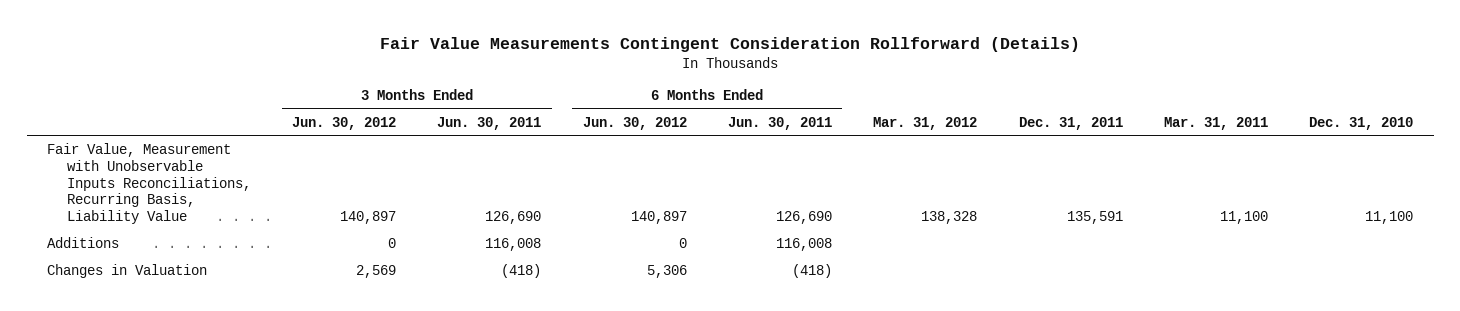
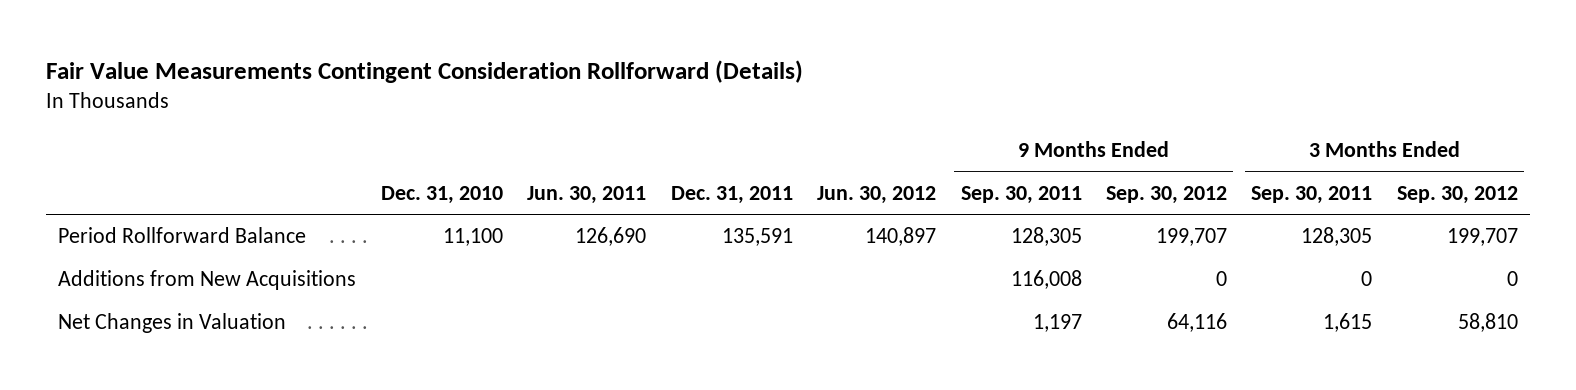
- | 3 Months Ended Jun. 30, 2012 | 3 Months Ended Jun. 30, 2011 | 6 Months Ended Jun. 30, 2012 | 6 Months Ended Jun. 30, 2011 | Mar. 31, 2012 | Dec. 31, 2011 | Mar. 31, 2011 | Dec. 31, 2010
+ | Dec. 31, 2010 | Jun. 30, 2011 | Dec. 31, 2011 | Jun. 30, 2012 | 9 Months Ended Sep. 30, 2011 | 9 Months Ended Sep. 30, 2012 | 3 Months Ended Sep. 30, 2011 | 3 Months Ended Sep. 30, 2012
- Fair Value, Measurement with Unobservable Inputs Reconciliations, Recurring Basis, Liability Value | 140,897 | 126,690 | 140,897 | 126,690 | 138,328 | 135,591 | 11,100 | 11,100
- Additions | 0 | 116,008 | 0 | 116,008 | | | |
- Changes in Valuation | 2,569 | (418) | 5,306 | (418) | | | |
+ Period Rollforward Balance | 11,100 | 126,690 | 135,591 | 140,897 | 128,305 | 199,707 | 128,305 | 199,707
+ Additions from New Acquisitions | | | | | 116,008 | 0 | 0 | 0
+ Net Changes in Valuation | | | | | 1,197 | 64,116 | 1,615 | 58,810

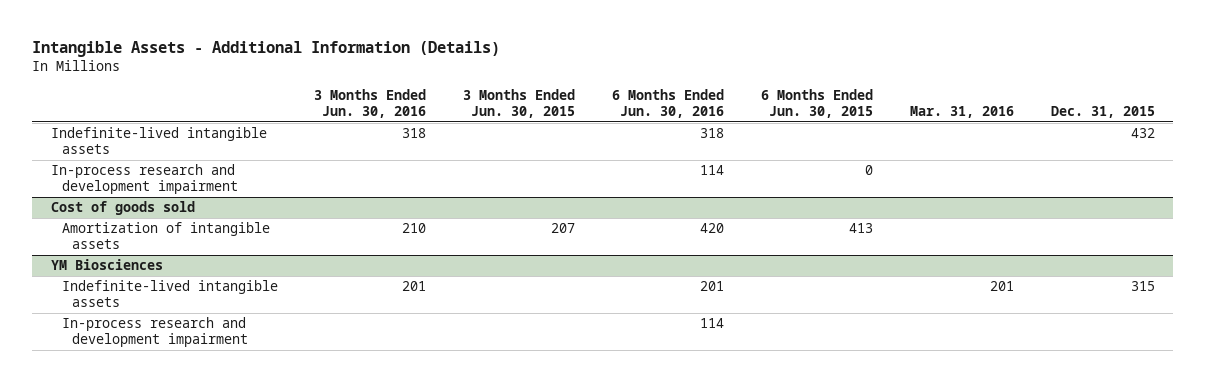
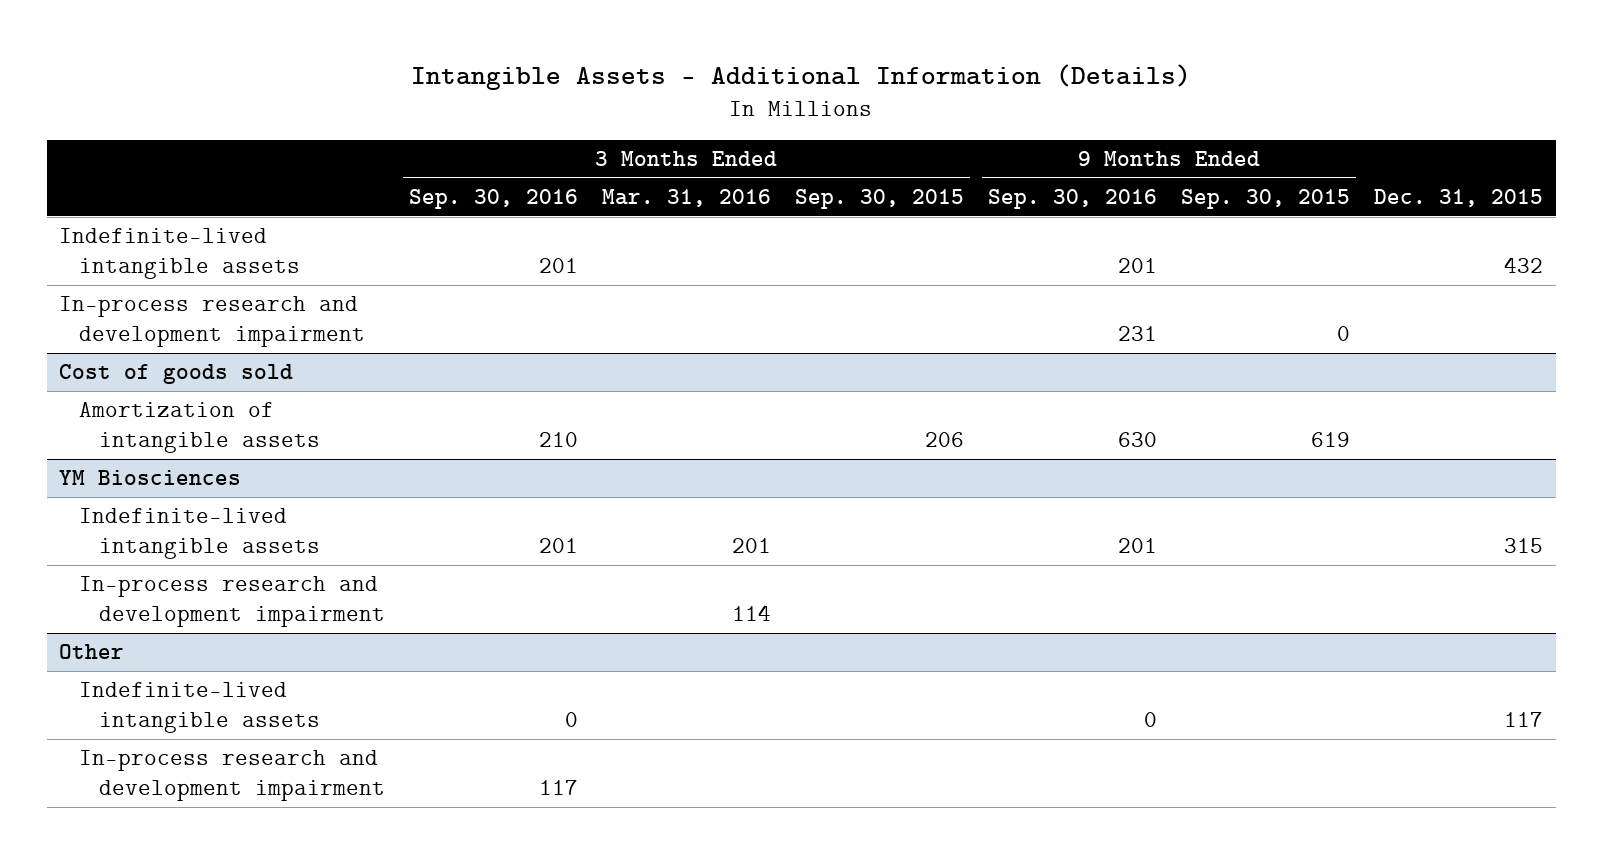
- | 3 Months Ended Jun. 30, 2016 | 3 Months Ended Jun. 30, 2015 | 6 Months Ended Jun. 30, 2016 | 6 Months Ended Jun. 30, 2015 | Mar. 31, 2016 | Dec. 31, 2015
+ | 3 Months Ended Sep. 30, 2016 | 3 Months Ended Mar. 31, 2016 | 3 Months Ended Sep. 30, 2015 | 9 Months Ended Sep. 30, 2016 | 9 Months Ended Sep. 30, 2015 | Dec. 31, 2015
+ Other
+ Indefinite-lived intangible assets | 0 | | | 0 | | 117
+ In-process research and development impairment | 117 | | | | |

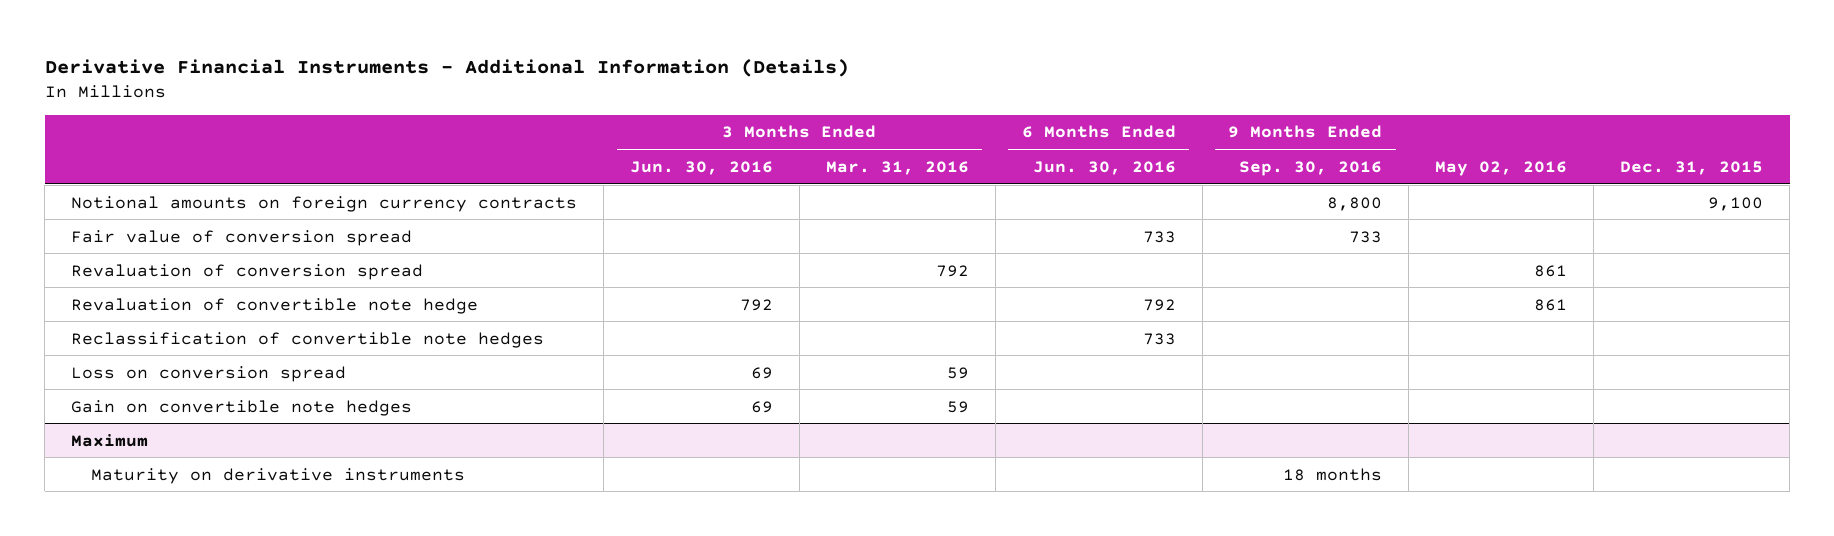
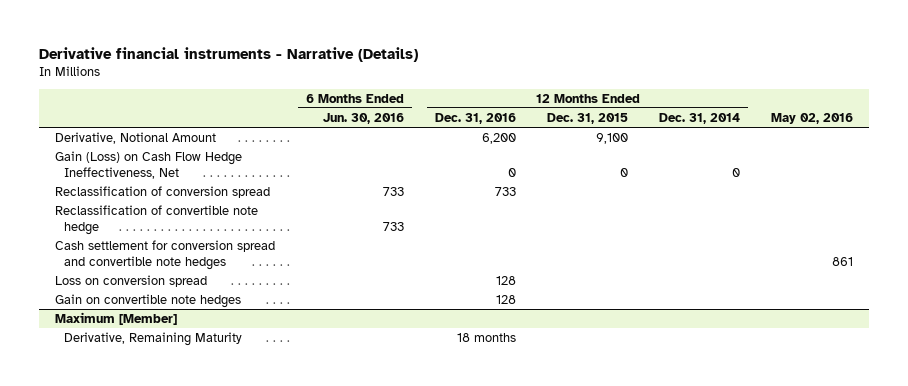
- Derivative Financial Instruments - Additional Information (Details)
+ Derivative financial instruments - Narrative (Details)
- | 3 Months Ended Jun. 30, 2016 | 3 Months Ended Mar. 31, 2016 | 6 Months Ended Jun. 30, 2016 | 9 Months Ended Sep. 30, 2016 | May 02, 2016 | Dec. 31, 2015
+ | 6 Months Ended Jun. 30, 2016 | 12 Months Ended Dec. 31, 2016 | 12 Months Ended Dec. 31, 2015 | 12 Months Ended Dec. 31, 2014 | May 02, 2016
- Notional amounts on foreign currency contracts | | | | 8,800 | | 9,100
- Fair value of conversion spread | | | 733 | 733 | |
- Revaluation of conversion spread | | 792 | | | 861 |
- Revaluation of convertible note hedge | 792 | | 792 | | 861 |
- Reclassification of convertible note hedges | | | 733 | | |
+ Derivative, Notional Amount | | 6,200 | 9,100 | |
+ Gain (Loss) on Cash Flow Hedge Ineffectiveness, Net | | 0 | 0 | 0 |
+ Reclassification of conversion spread | 733 | 733 | | |
+ Reclassification of convertible note hedge | 733 | | | |
+ Cash settlement for conversion spread and convertible note hedges | | | | | 861
- Maximum
- Maturity on derivative instruments | | | | 18 months | |
+ Maximum [Member]
+ Derivative, Remaining Maturity | | 18 months | | |

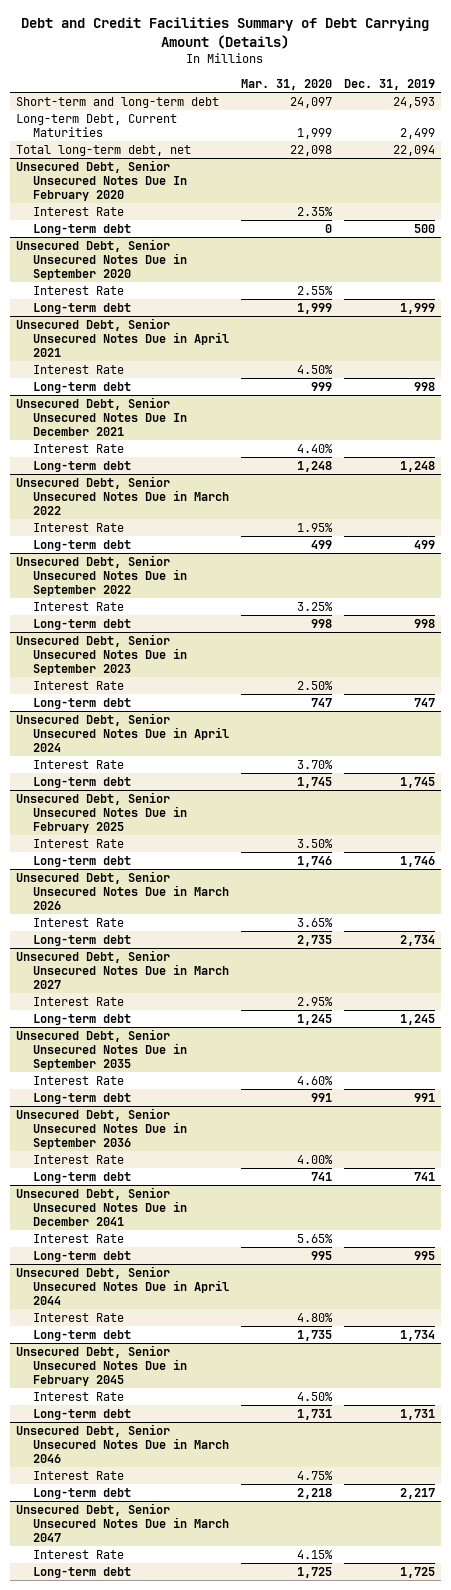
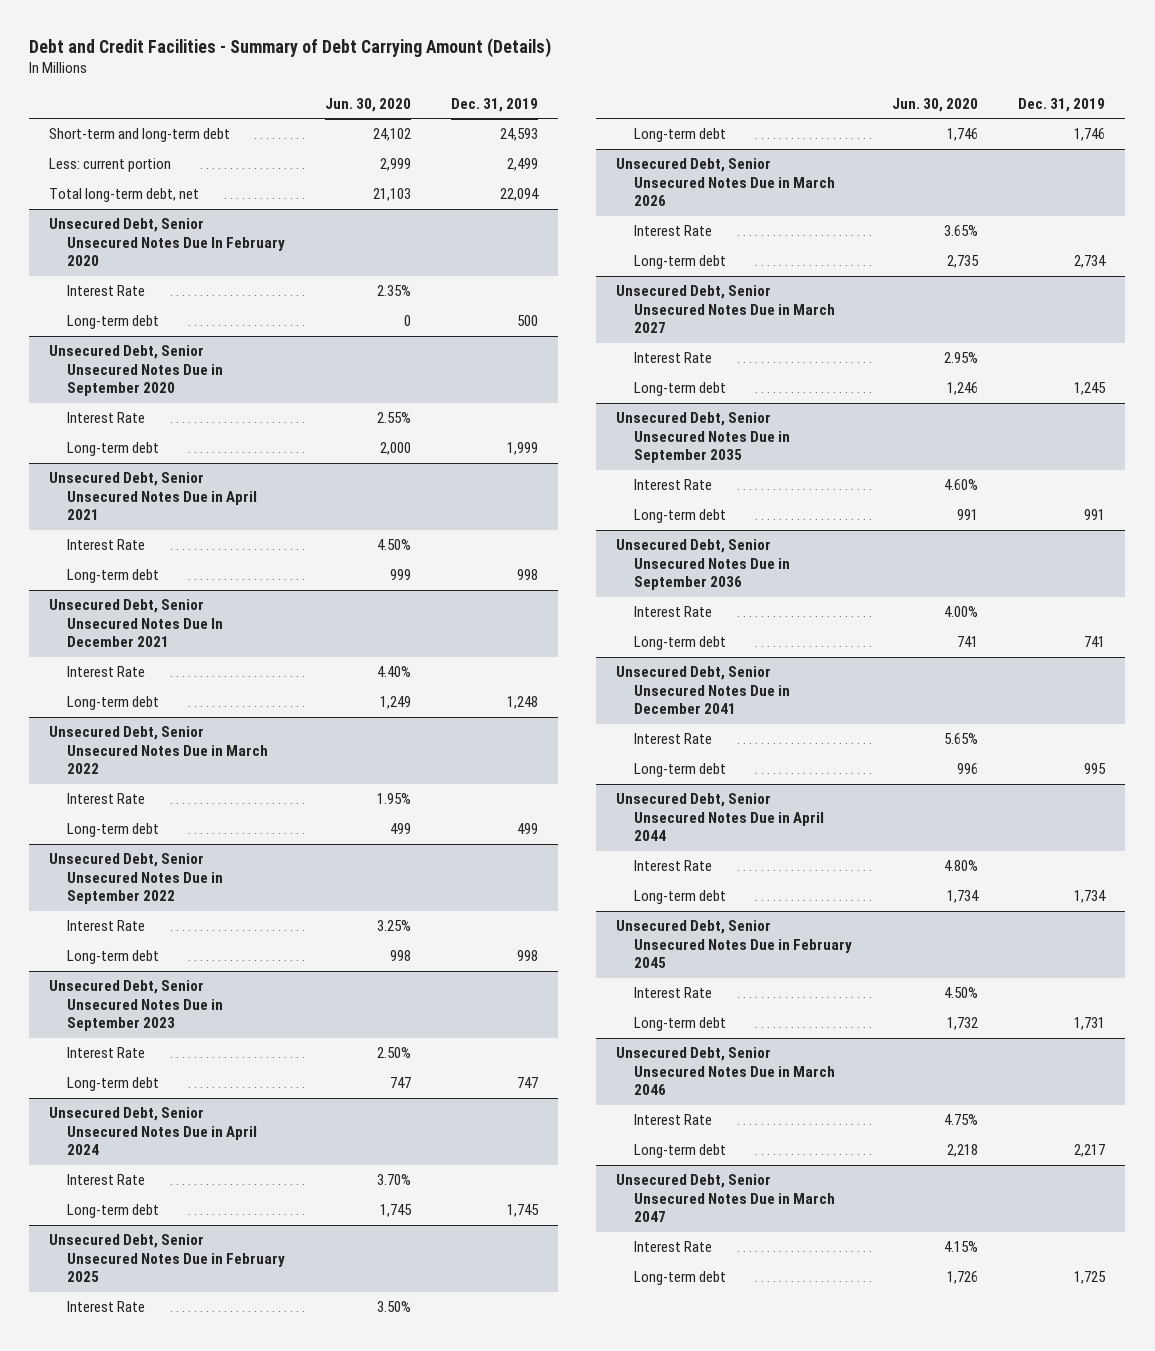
- Debt and Credit Facilities Summary of Debt Carrying Amount (Details)
+ Debt and Credit Facilities - Summary of Debt Carrying Amount (Details)
- | Mar. 31, 2020 | Dec. 31, 2019
+ | Jun. 30, 2020 | Dec. 31, 2019
- Long-term Debt, Current Maturities | 1,999 | 2,499
+ Less: current portion | 2,999 | 2,499

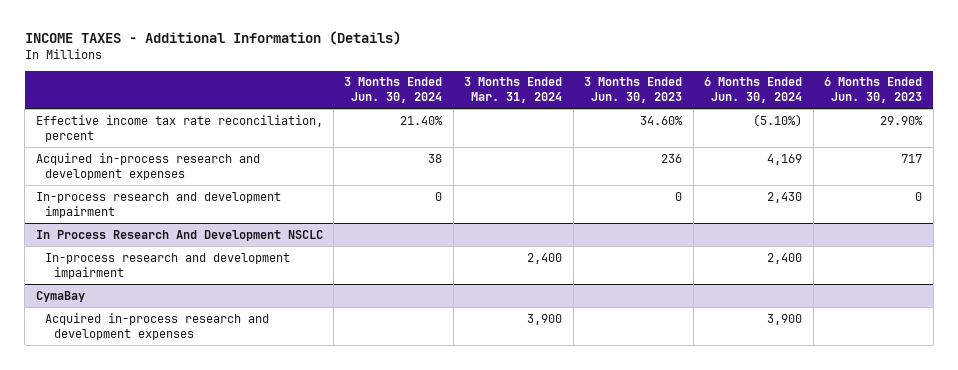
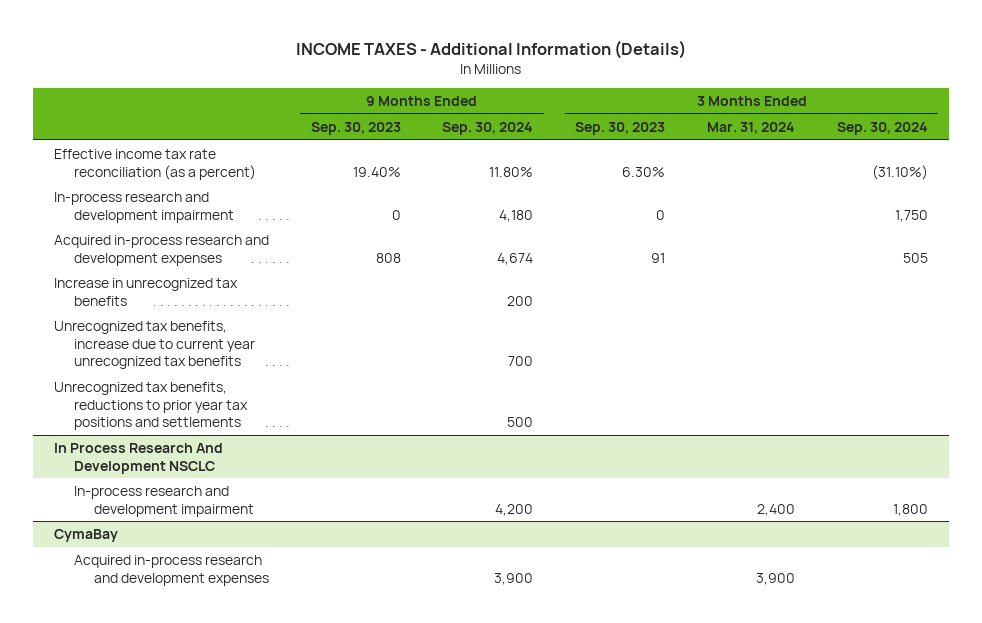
- | 3 Months Ended Jun. 30, 2024 | 3 Months Ended Mar. 31, 2024 | 3 Months Ended Jun. 30, 2023 | 6 Months Ended Jun. 30, 2024 | 6 Months Ended Jun. 30, 2023
+ | 9 Months Ended Sep. 30, 2023 | 9 Months Ended Sep. 30, 2024 | 3 Months Ended Sep. 30, 2023 | 3 Months Ended Mar. 31, 2024 | 3 Months Ended Sep. 30, 2024
- Effective income tax rate reconciliation, percent | 21.40% | | 34.60% | (5.10%) | 29.90%
+ Effective income tax rate reconciliation (as a percent) | 19.40% | 11.80% | 6.30% | | (31.10%)
moved down: Acquired in-process research and development expenses | 808 | 4,674 | 91 | | 505
+ Increase in unrecognized tax benefits | | 200 | | |
+ Unrecognized tax benefits, increase due to current year unrecognized tax benefits | | 700 | | |
+ Unrecognized tax benefits, reductions to prior year tax positions and settlements | | 500 | | |

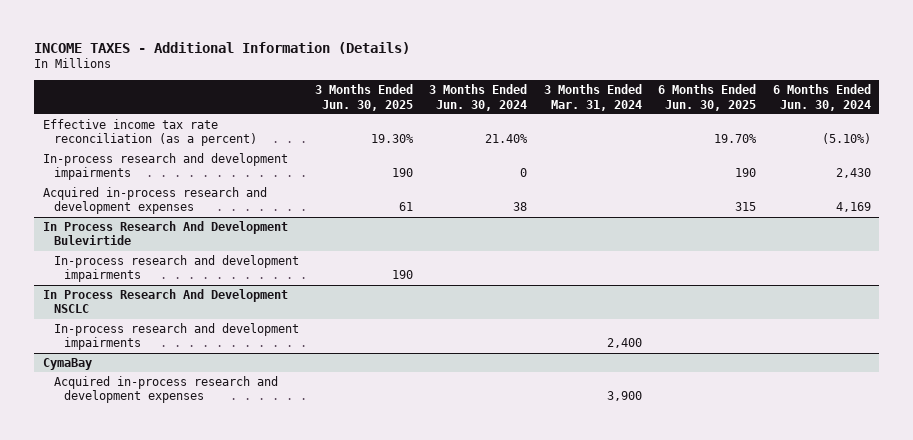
- | 9 Months Ended Sep. 30, 2023 | 9 Months Ended Sep. 30, 2024 | 3 Months Ended Sep. 30, 2023 | 3 Months Ended Mar. 31, 2024 | 3 Months Ended Sep. 30, 2024
+ | 3 Months Ended Jun. 30, 2025 | 3 Months Ended Jun. 30, 2024 | 3 Months Ended Mar. 31, 2024 | 6 Months Ended Jun. 30, 2025 | 6 Months Ended Jun. 30, 2024
- In-process research and development impairment | 0 | 4,180 | 0 | | 1,750
+ In-process research and development impairments | 190 | 0 | | 190 | 2,430
- Increase in unrecognized tax benefits | | 200 | | |
- Unrecognized tax benefits, increase due to current year unrecognized tax benefits | | 700 | | |
- Unrecognized tax benefits, reductions to prior year tax positions and settlements | | 500 | | |
+ In Process Research And Development Bulevirtide
+ In-process research and development impairments | 190 | | | |
@ In Process Research And Development NSCLC
- In-process research and development impairment | | 4,200 | | 2,400 | 1,800
+ In-process research and development impairments | | | 2,400 | |

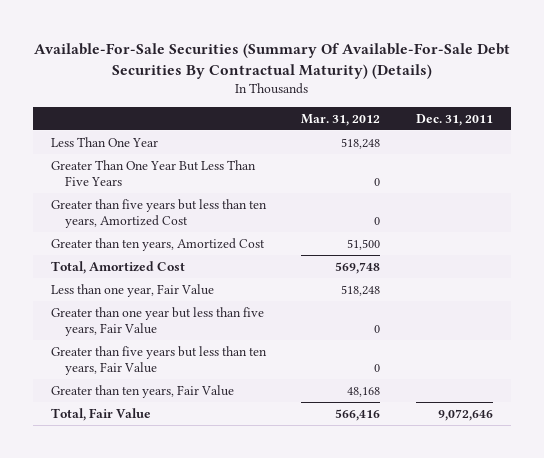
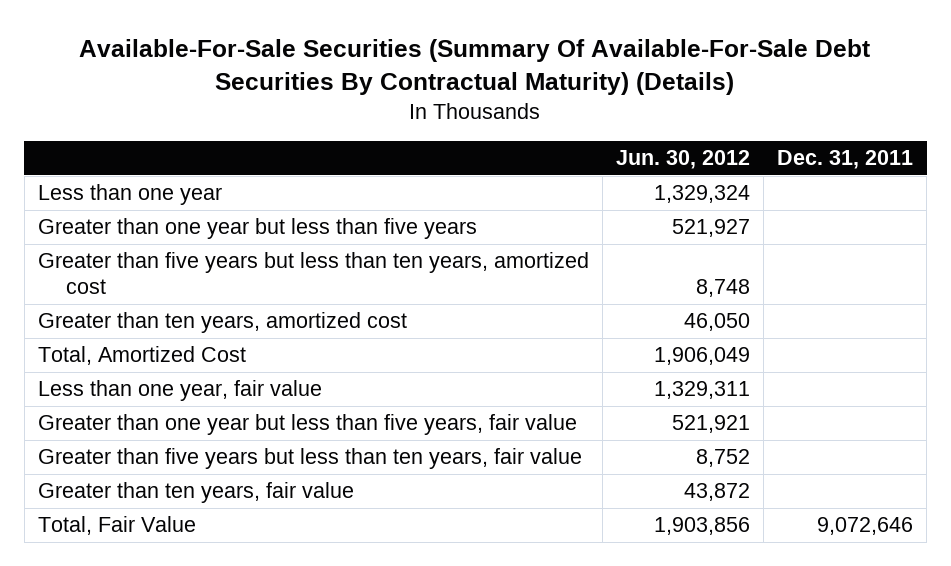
- | Mar. 31, 2012 | Dec. 31, 2011
+ | Jun. 30, 2012 | Dec. 31, 2011
- Less Than One Year | 518,248 |
- Greater Than One Year But Less Than Five Years | 0 |
- Greater than five years but less than ten years, Amortized Cost | 0 |
- Greater than ten years, Amortized Cost | 51,500 |
+ Less than one year | 1,329,324 |
+ Greater than one year but less than five years | 521,927 |
+ Greater than five years but less than ten years, amortized cost | 8,748 |
+ Greater than ten years, amortized cost | 46,050 |
- Less than one year, Fair Value | 518,248 |
- Greater than one year but less than five years, Fair Value | 0 |
- Greater than five years but less than ten years, Fair Value | 0 |
- Greater than ten years, Fair Value | 48,168 |
+ Less than one year, fair value | 1,329,311 |
+ Greater than one year but less than five years, fair value | 521,921 |
+ Greater than five years but less than ten years, fair value | 8,752 |
+ Greater than ten years, fair value | 43,872 |

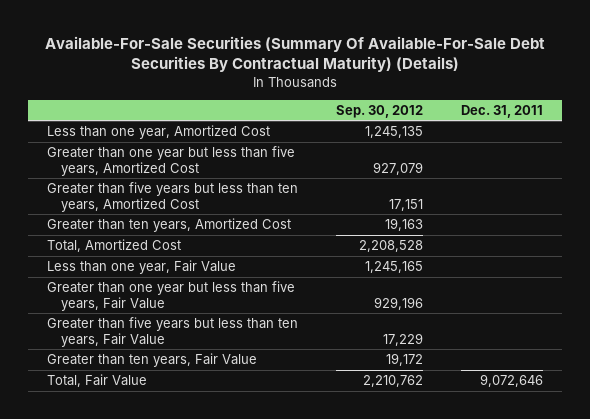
- | Jun. 30, 2012 | Dec. 31, 2011
+ | Sep. 30, 2012 | Dec. 31, 2011
- Less than one year | 1,329,324 |
- Greater than one year but less than five years | 521,927 |
- Greater than five years but less than ten years, amortized cost | 8,748 |
- Greater than ten years, amortized cost | 46,050 |
+ Less than one year, Amortized Cost | 1,245,135 |
+ Greater than one year but less than five years, Amortized Cost | 927,079 |
+ Greater than five years but less than ten years, Amortized Cost | 17,151 |
+ Greater than ten years, Amortized Cost | 19,163 |
- Less than one year, fair value | 1,329,311 |
- Greater than one year but less than five years, fair value | 521,921 |
- Greater than five years but less than ten years, fair value | 8,752 |
- Greater than ten years, fair value | 43,872 |
+ Less than one year, Fair Value | 1,245,165 |
+ Greater than one year but less than five years, Fair Value | 929,196 |
+ Greater than five years but less than ten years, Fair Value | 17,229 |
+ Greater than ten years, Fair Value | 19,172 |

